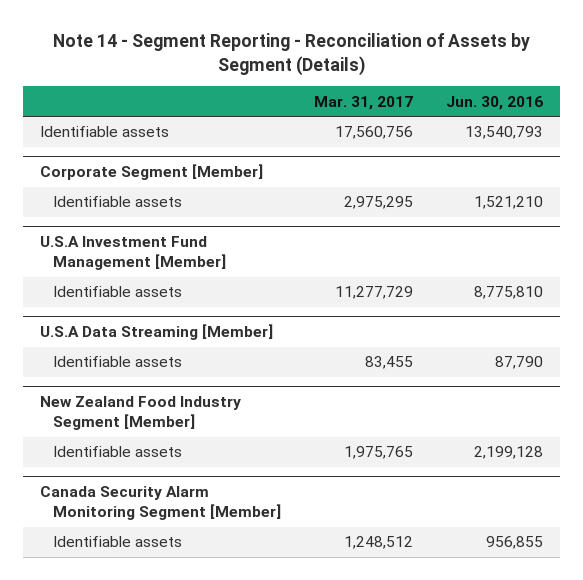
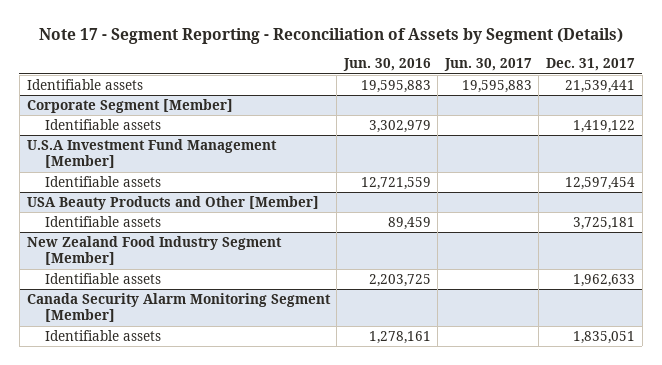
- Note 14 - Segment Reporting - Reconciliation of Assets by Segment (Details)
+ Note 17 - Segment Reporting - Reconciliation of Assets by Segment (Details)
- | Mar. 31, 2017 | Jun. 30, 2016
+ | Jun. 30, 2016 | Jun. 30, 2017 | Dec. 31, 2017
- Identifiable assets | 17,560,756 | 13,540,793
+ Identifiable assets | 19,595,883 | 19,595,883 | 21,539,441
@ Corporate Segment [Member]
- Identifiable assets | 2,975,295 | 1,521,210
+ Identifiable assets | 3,302,979 | | 1,419,122
@ U.S.A Investment Fund Management [Member]
- Identifiable assets | 11,277,729 | 8,775,810
- U.S.A Data Streaming [Member]
- Identifiable assets | 83,455 | 87,790
@ U.S.A Investment Fund Management [Member]
+ Identifiable assets | 12,721,559 | | 12,597,454
+ USA Beauty Products and Other [Member]
+ Identifiable assets | 89,459 | | 3,725,181
@ New Zealand Food Industry Segment [Member]
- Identifiable assets | 1,975,765 | 2,199,128
+ Identifiable assets | 2,203,725 | | 1,962,633
@ Canada Security Alarm Monitoring Segment [Member]
- Identifiable assets | 1,248,512 | 956,855
+ Identifiable assets | 1,278,161 | | 1,835,051

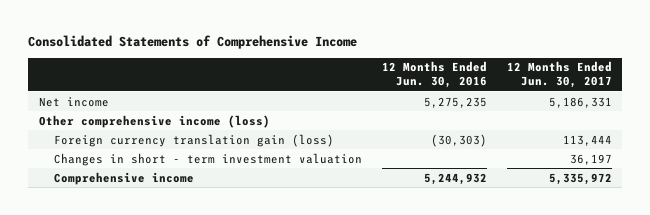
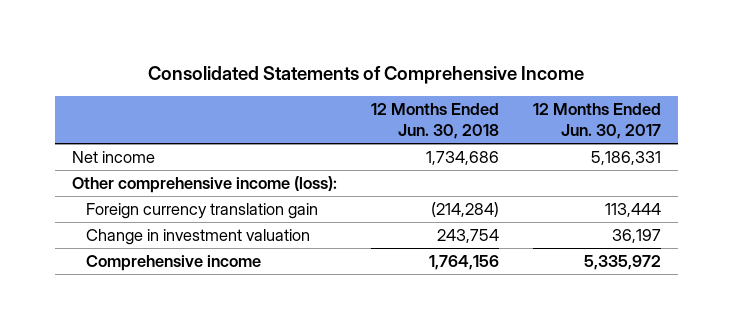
- | 12 Months Ended Jun. 30, 2016 | 12 Months Ended Jun. 30, 2017
+ | 12 Months Ended Jun. 30, 2018 | 12 Months Ended Jun. 30, 2017
- Other comprehensive income (loss)
- Foreign currency translation gain (loss) | (30,303) | 113,444
- Changes in short - term investment valuation | | 36,197
+ Other comprehensive income (loss):
+ Foreign currency translation gain | (214,284) | 113,444
+ Change in investment valuation | 243,754 | 36,197

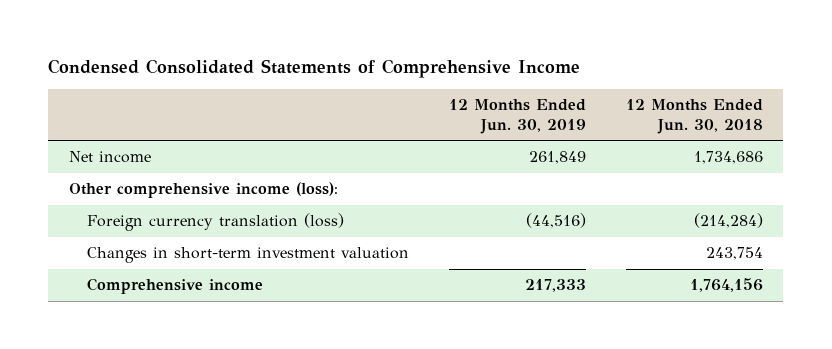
- Consolidated Statements of Comprehensive Income
+ Condensed Consolidated Statements of Comprehensive Income
- | 12 Months Ended Jun. 30, 2018 | 12 Months Ended Jun. 30, 2017
+ | 12 Months Ended Jun. 30, 2019 | 12 Months Ended Jun. 30, 2018
- Foreign currency translation gain | (214,284) | 113,444
- Change in investment valuation | 243,754 | 36,197
+ Foreign currency translation (loss) | (44,516) | (214,284)
+ Changes in short-term investment valuation | | 243,754

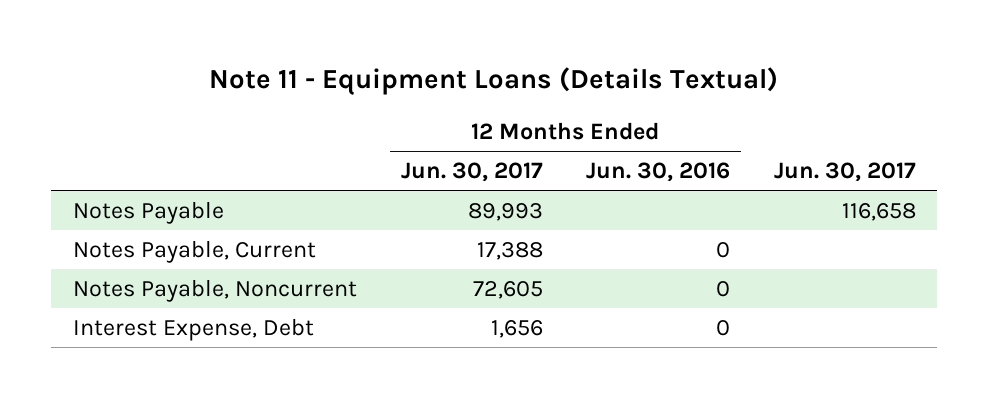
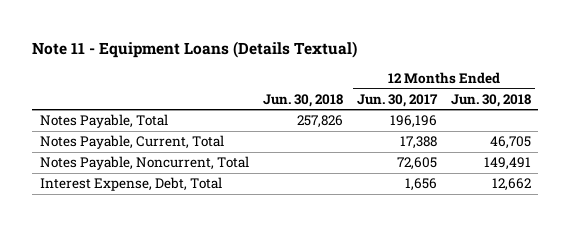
- | 12 Months Ended Jun. 30, 2017 | 12 Months Ended Jun. 30, 2016 | Jun. 30, 2017
+ | Jun. 30, 2018 | 12 Months Ended Jun. 30, 2017 | 12 Months Ended Jun. 30, 2018
- Notes Payable | 89,993 | | 116,658
- Notes Payable, Current | 17,388 | 0 |
- Notes Payable, Noncurrent | 72,605 | 0 |
- Interest Expense, Debt | 1,656 | 0 |
+ Notes Payable, Total | 257,826 | 196,196 |
+ Notes Payable, Current, Total | | 17,388 | 46,705
+ Notes Payable, Noncurrent, Total | | 72,605 | 149,491
+ Interest Expense, Debt, Total | | 1,656 | 12,662

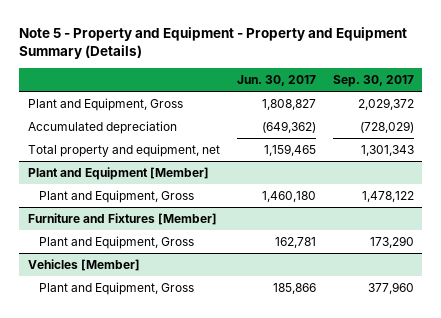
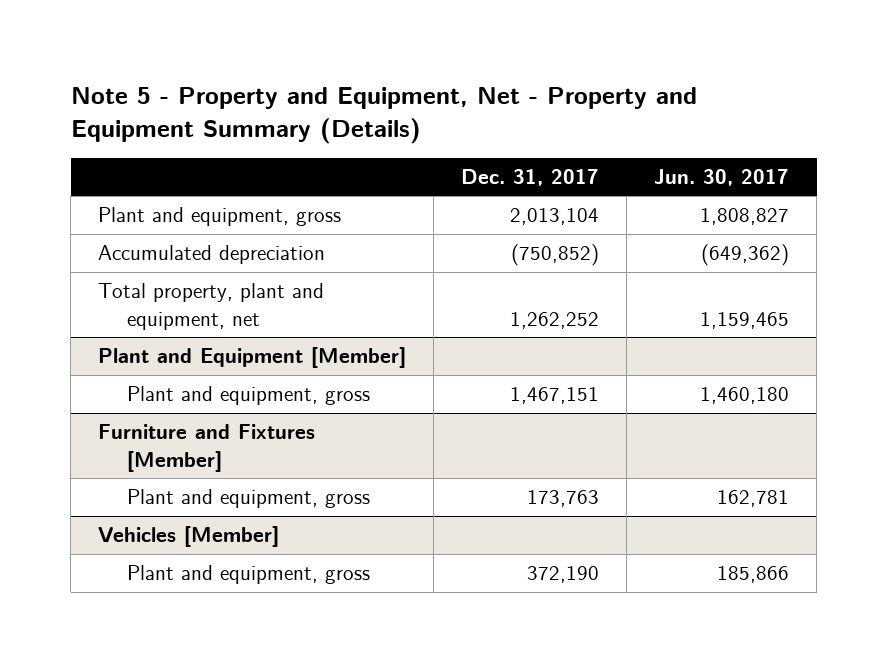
- Note 5 - Property and Equipment - Property and Equipment Summary (Details)
+ Note 5 - Property and Equipment, Net - Property and Equipment Summary (Details)
- | Jun. 30, 2017 | Sep. 30, 2017
+ | Dec. 31, 2017 | Jun. 30, 2017
- Plant and Equipment, Gross | 1,808,827 | 2,029,372
+ Plant and equipment, gross | 2,013,104 | 1,808,827
- Total property and equipment, net | 1,159,465 | 1,301,343
+ Total property, plant and equipment, net | 1,262,252 | 1,159,465
@ Plant and Equipment [Member]
- Plant and Equipment, Gross | 1,460,180 | 1,478,122
+ Plant and equipment, gross | 1,467,151 | 1,460,180
@ Furniture and Fixtures [Member]
- Plant and Equipment, Gross | 162,781 | 173,290
+ Plant and equipment, gross | 173,763 | 162,781
@ Vehicles [Member]
- Plant and Equipment, Gross | 185,866 | 377,960
+ Plant and equipment, gross | 372,190 | 185,866

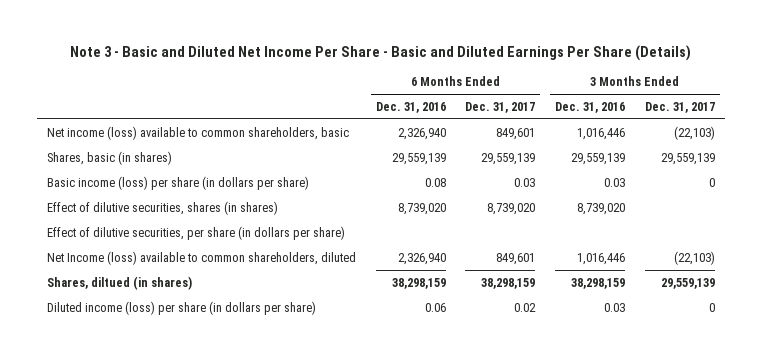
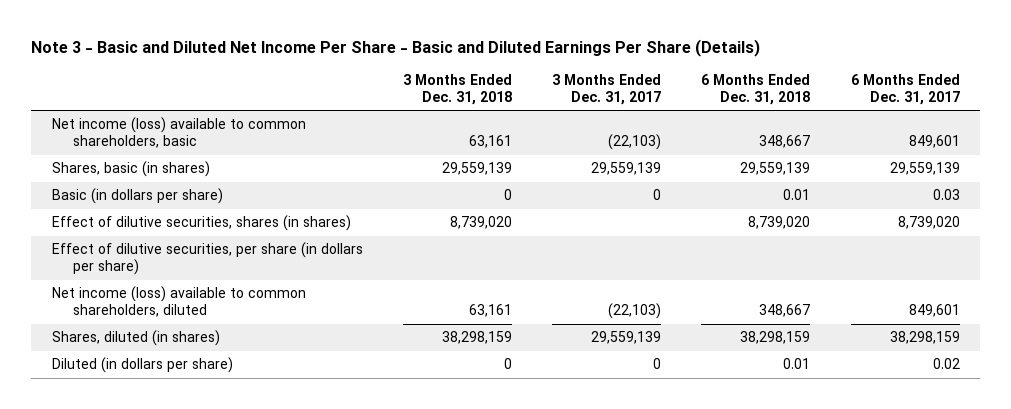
- | 6 Months Ended Dec. 31, 2016 | 6 Months Ended Dec. 31, 2017 | 3 Months Ended Dec. 31, 2016 | 3 Months Ended Dec. 31, 2017
+ | 3 Months Ended Dec. 31, 2018 | 3 Months Ended Dec. 31, 2017 | 6 Months Ended Dec. 31, 2018 | 6 Months Ended Dec. 31, 2017
- Basic income (loss) per share (in dollars per share) | 0.08 | 0.03 | 0.03 | 0
+ Basic (in dollars per share) | 0 | 0 | 0.01 | 0.03
- Net Income (loss) available to common shareholders, diluted | 2,326,940 | 849,601 | 1,016,446 | (22,103)
- Shares, diltued (in shares) | 38,298,159 | 38,298,159 | 38,298,159 | 29,559,139
- Diluted income (loss) per share (in dollars per share) | 0.06 | 0.02 | 0.03 | 0
+ Net income (loss) available to common shareholders, diluted | 63,161 | (22,103) | 348,667 | 849,601
+ Shares, diluted (in shares) | 38,298,159 | 29,559,139 | 38,298,159 | 38,298,159
+ Diluted (in dollars per share) | 0 | 0 | 0.01 | 0.02

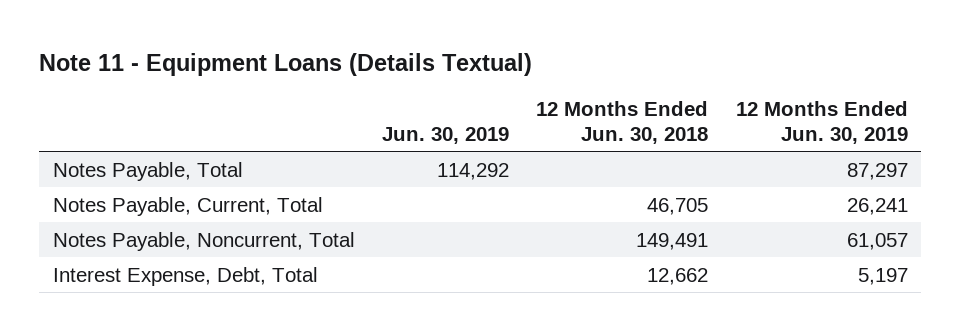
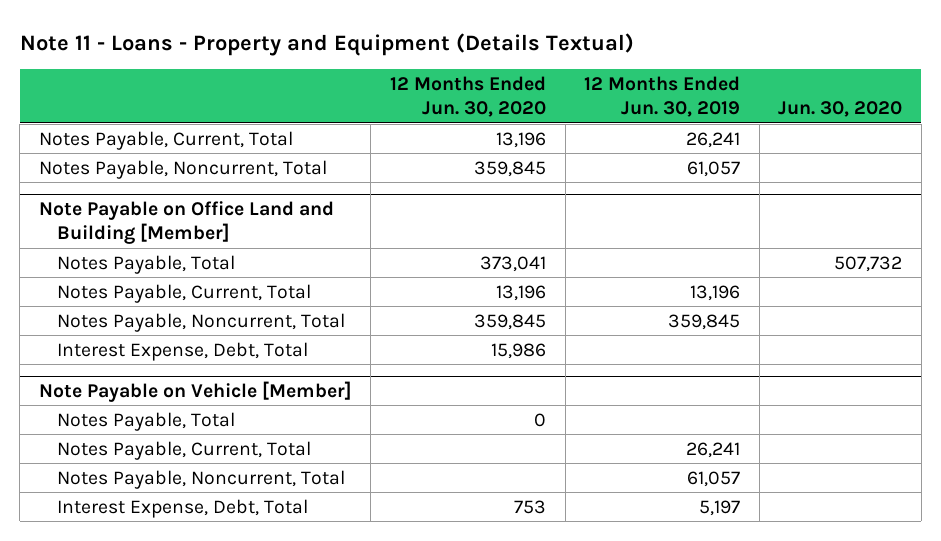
- Note 11 - Equipment Loans (Details Textual)
+ Note 11 - Loans - Property and Equipment (Details Textual)
- | Jun. 30, 2019 | 12 Months Ended Jun. 30, 2018 | 12 Months Ended Jun. 30, 2019
+ | 12 Months Ended Jun. 30, 2020 | 12 Months Ended Jun. 30, 2019 | Jun. 30, 2020
- Notes Payable, Total | 114,292 | | 87,297
+ Note Payable on Office Land and Building [Member]
+ Notes Payable, Total | 373,041 | | 507,732
+ Notes Payable, Current, Total | 13,196 | 13,196 |
+ Notes Payable, Noncurrent, Total | 359,845 | 359,845 |
+ Interest Expense, Debt, Total | 15,986 | |
+ Note Payable on Vehicle [Member]
+ Notes Payable, Total | 0 | |
+ Notes Payable, Current, Total | | 26,241 |
+ Notes Payable, Noncurrent, Total | | 61,057 |

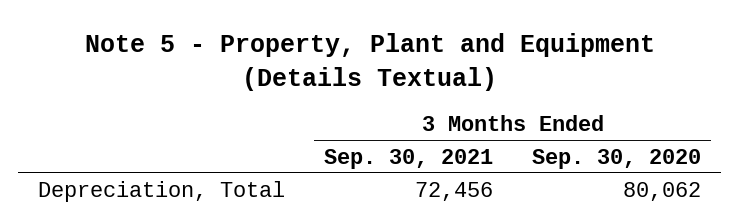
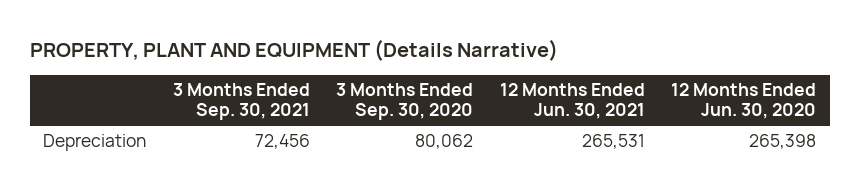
- Note 5 - Property, Plant and Equipment (Details Textual)
+ PROPERTY, PLANT AND EQUIPMENT (Details Narrative)
- | 3 Months Ended Sep. 30, 2021 | 3 Months Ended Sep. 30, 2020
+ | 3 Months Ended Sep. 30, 2021 | 3 Months Ended Sep. 30, 2020 | 12 Months Ended Jun. 30, 2021 | 12 Months Ended Jun. 30, 2020
- Depreciation, Total | 72,456 | 80,062
+ Depreciation | 72,456 | 80,062 | 265,531 | 265,398

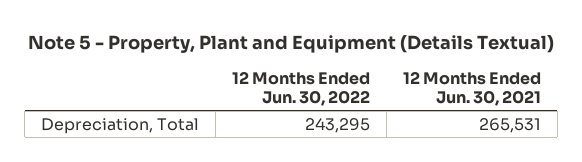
- PROPERTY, PLANT AND EQUIPMENT (Details Narrative)
+ Note 5 - Property, Plant and Equipment (Details Textual)
- | 3 Months Ended Sep. 30, 2021 | 3 Months Ended Sep. 30, 2020 | 12 Months Ended Jun. 30, 2021 | 12 Months Ended Jun. 30, 2020
+ | 12 Months Ended Jun. 30, 2022 | 12 Months Ended Jun. 30, 2021
- Depreciation | 72,456 | 80,062 | 265,531 | 265,398
+ Depreciation, Total | 243,295 | 265,531

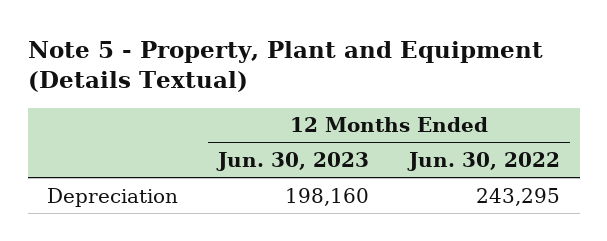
- | 12 Months Ended Jun. 30, 2022 | 12 Months Ended Jun. 30, 2021
+ | 12 Months Ended Jun. 30, 2023 | 12 Months Ended Jun. 30, 2022
- Depreciation, Total | 243,295 | 265,531
+ Depreciation | 198,160 | 243,295

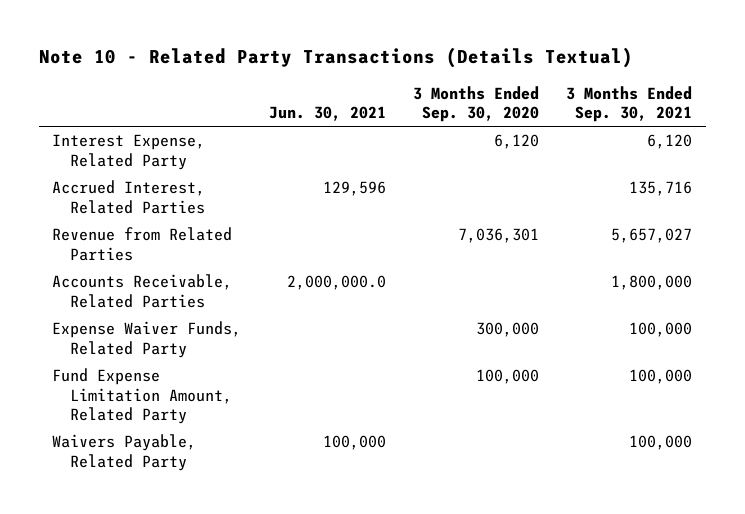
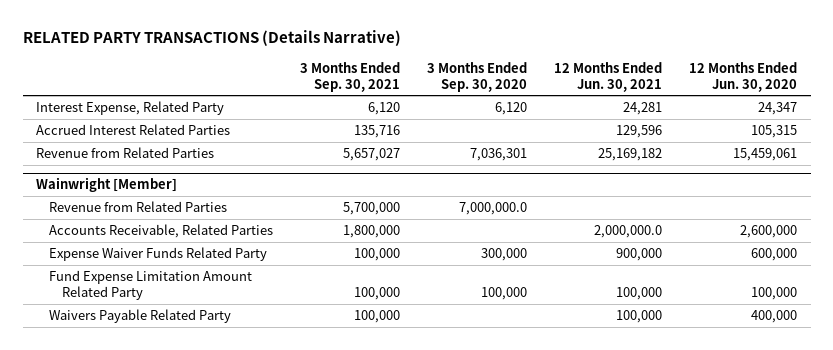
- Note 10 - Related Party Transactions (Details Textual)
+ RELATED PARTY TRANSACTIONS (Details Narrative)
- | Jun. 30, 2021 | 3 Months Ended Sep. 30, 2020 | 3 Months Ended Sep. 30, 2021
+ | 3 Months Ended Sep. 30, 2021 | 3 Months Ended Sep. 30, 2020 | 12 Months Ended Jun. 30, 2021 | 12 Months Ended Jun. 30, 2020
- Accrued Interest, Related Parties | 129,596 | | 135,716
+ Accrued Interest Related Parties | 135,716 | | 129,596 | 105,315
+ Wainwright [Member]
+ Revenue from Related Parties | 5,700,000 | 7,000,000.0 | |
- Expense Waiver Funds, Related Party | | 300,000 | 100,000
- Fund Expense Limitation Amount, Related Party | | 100,000 | 100,000
- Waivers Payable, Related Party | 100,000 | | 100,000
+ Expense Waiver Funds Related Party | 100,000 | 300,000 | 900,000 | 600,000
+ Fund Expense Limitation Amount Related Party | 100,000 | 100,000 | 100,000 | 100,000
+ Waivers Payable Related Party | 100,000 | | 100,000 | 400,000

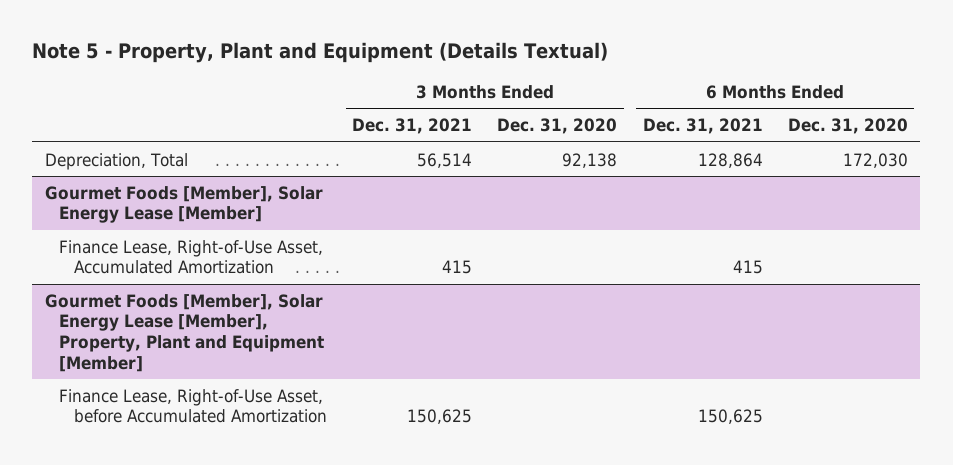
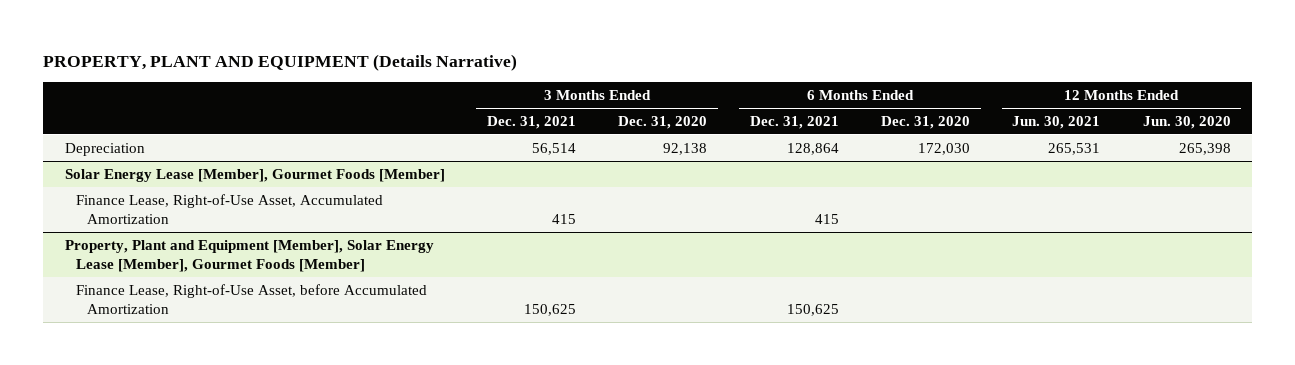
- Note 5 - Property, Plant and Equipment (Details Textual)
+ PROPERTY, PLANT AND EQUIPMENT (Details Narrative)
- | 3 Months Ended Dec. 31, 2021 | 3 Months Ended Dec. 31, 2020 | 6 Months Ended Dec. 31, 2021 | 6 Months Ended Dec. 31, 2020
+ | 3 Months Ended Dec. 31, 2021 | 3 Months Ended Dec. 31, 2020 | 6 Months Ended Dec. 31, 2021 | 6 Months Ended Dec. 31, 2020 | 12 Months Ended Jun. 30, 2021 | 12 Months Ended Jun. 30, 2020
- Depreciation, Total | 56,514 | 92,138 | 128,864 | 172,030
- Gourmet Foods [Member], Solar Energy Lease [Member]
+ Depreciation | 56,514 | 92,138 | 128,864 | 172,030 | 265,531 | 265,398
+ Solar Energy Lease [Member], Gourmet Foods [Member]
- Gourmet Foods [Member], Solar Energy Lease [Member], Property, Plant and Equipment [Member]
+ Property, Plant and Equipment [Member], Solar Energy Lease [Member], Gourmet Foods [Member]

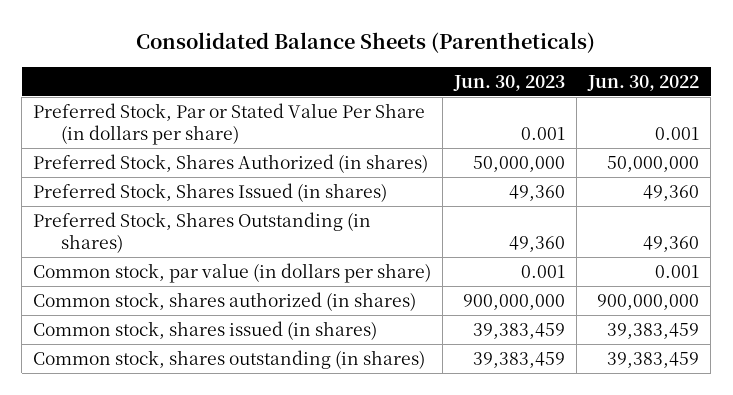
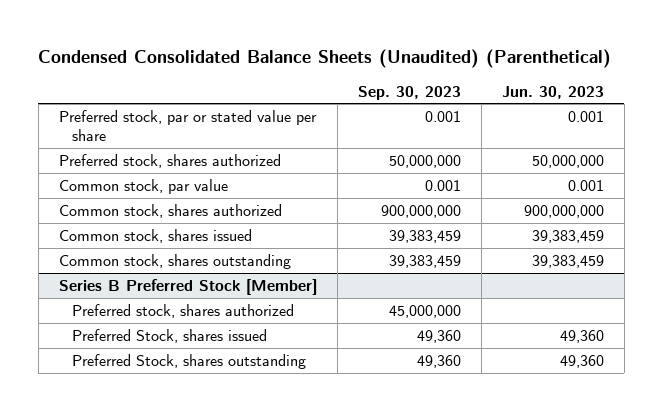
- Consolidated Balance Sheets (Parentheticals)
+ Condensed Consolidated Balance Sheets (Unaudited) (Parenthetical)
- | Jun. 30, 2023 | Jun. 30, 2022
+ | Sep. 30, 2023 | Jun. 30, 2023
- Preferred Stock, Par or Stated Value Per Share (in dollars per share) | 0.001 | 0.001
- Preferred Stock, Shares Authorized (in shares) | 50,000,000 | 50,000,000
- Preferred Stock, Shares Issued (in shares) | 49,360 | 49,360
- Preferred Stock, Shares Outstanding (in shares) | 49,360 | 49,360
- Common stock, par value (in dollars per share) | 0.001 | 0.001
- Common stock, shares authorized (in shares) | 900,000,000 | 900,000,000
- Common stock, shares issued (in shares) | 39,383,459 | 39,383,459
- Common stock, shares outstanding (in shares) | 39,383,459 | 39,383,459
+ Preferred stock, par or stated value per share | 0.001 | 0.001
+ Preferred stock, shares authorized | 50,000,000 | 50,000,000
+ Common stock, par value | 0.001 | 0.001
+ Common stock, shares authorized | 900,000,000 | 900,000,000
+ Common stock, shares issued | 39,383,459 | 39,383,459
+ Common stock, shares outstanding | 39,383,459 | 39,383,459
+ Series B Preferred Stock [Member]
+ Preferred stock, shares authorized | 45,000,000 |
+ Preferred Stock, shares issued | 49,360 | 49,360
+ Preferred Stock, shares outstanding | 49,360 | 49,360

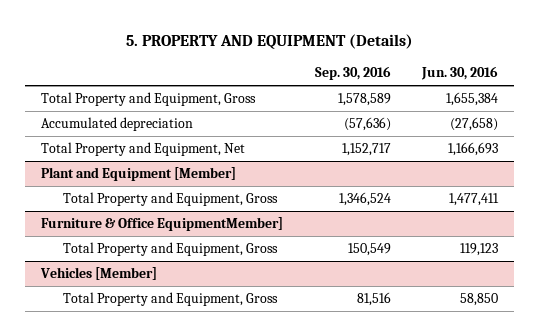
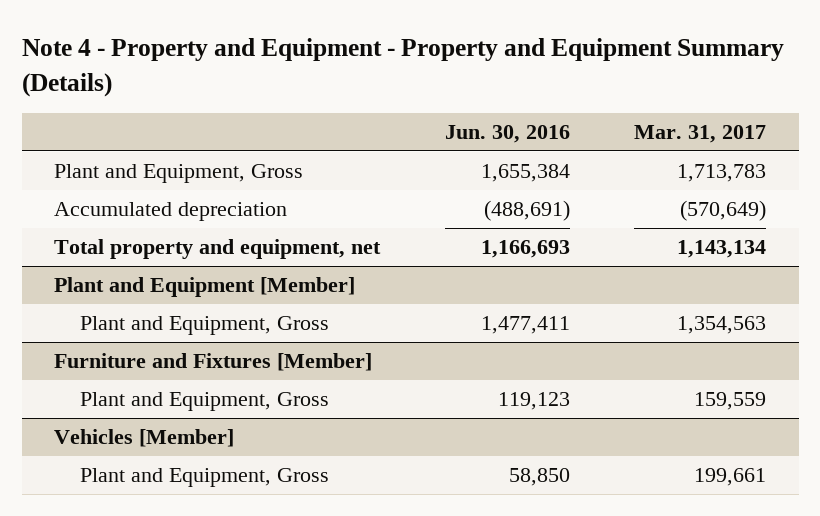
- 5. PROPERTY AND EQUIPMENT (Details)
+ Note 4 - Property and Equipment - Property and Equipment Summary (Details)
- | Sep. 30, 2016 | Jun. 30, 2016
+ | Jun. 30, 2016 | Mar. 31, 2017
- Total Property and Equipment, Gross | 1,578,589 | 1,655,384
- Accumulated depreciation | (57,636) | (27,658)
- Total Property and Equipment, Net | 1,152,717 | 1,166,693
+ Plant and Equipment, Gross | 1,655,384 | 1,713,783
+ Accumulated depreciation | (488,691) | (570,649)
+ Total property and equipment, net | 1,166,693 | 1,143,134
@ Plant and Equipment [Member]
- Total Property and Equipment, Gross | 1,346,524 | 1,477,411
- Furniture & Office EquipmentMember]
- Total Property and Equipment, Gross | 150,549 | 119,123
@ Plant and Equipment [Member]
+ Plant and Equipment, Gross | 1,477,411 | 1,354,563
+ Furniture and Fixtures [Member]
+ Plant and Equipment, Gross | 119,123 | 159,559
@ Vehicles [Member]
- Total Property and Equipment, Gross | 81,516 | 58,850
+ Plant and Equipment, Gross | 58,850 | 199,661

